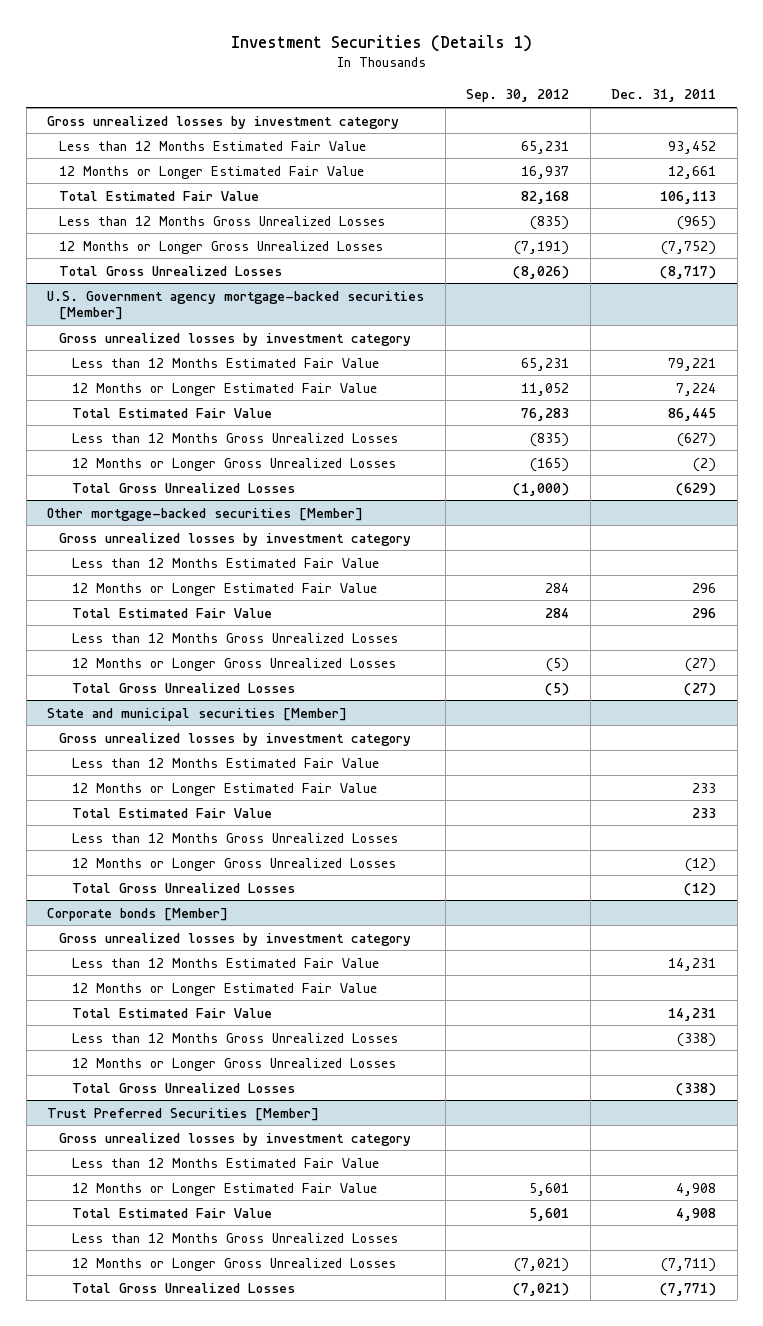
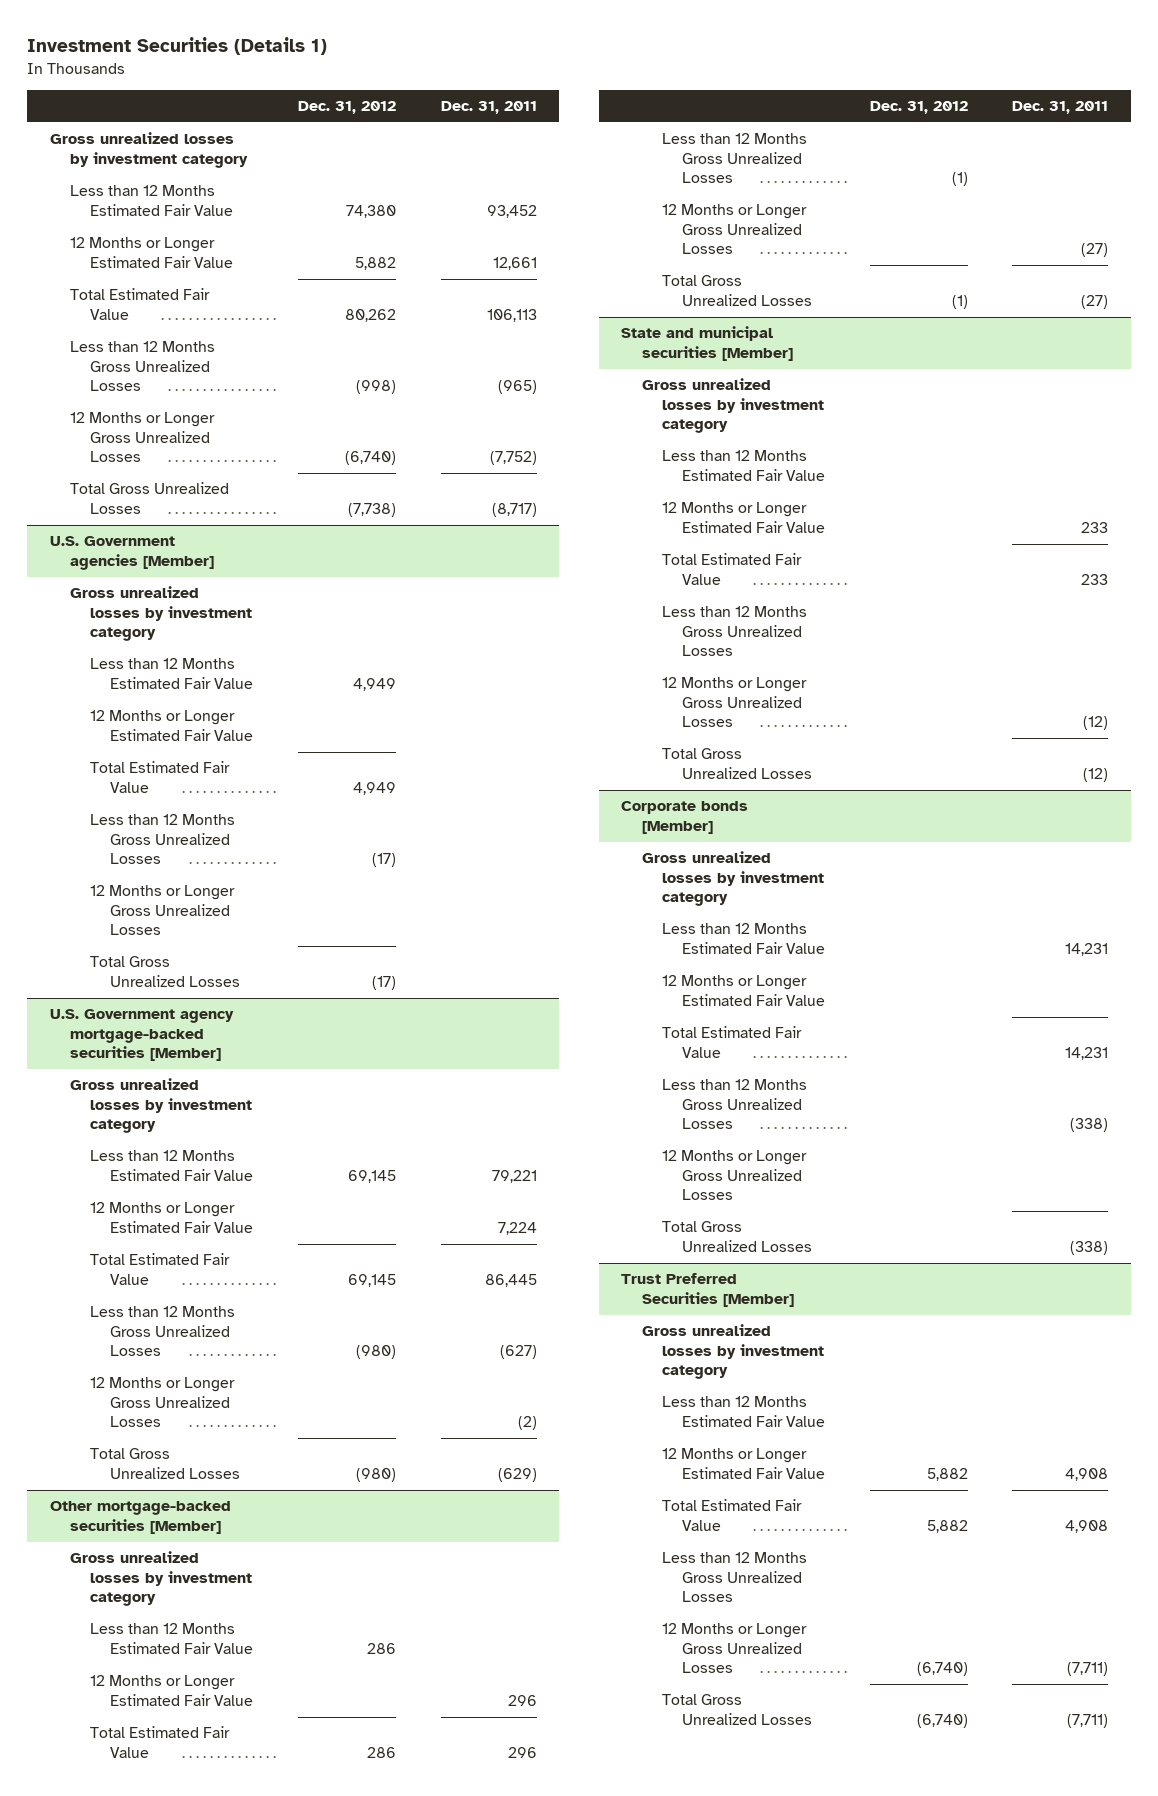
- | Sep. 30, 2012 | Dec. 31, 2011
+ | Dec. 31, 2012 | Dec. 31, 2011
+ U.S. Government agencies [Member]
+ Gross unrealized losses by investment category
+ Less than 12 Months Estimated Fair Value | 4,949 |
+ 12 Months or Longer Estimated Fair Value
+ Total Estimated Fair Value | 4,949 |
+ Less than 12 Months Gross Unrealized Losses | (17) |
+ 12 Months or Longer Gross Unrealized Losses
+ Total Gross Unrealized Losses | (17) |
@ Trust Preferred Securities [Member]
- Total Gross Unrealized Losses | (7,021) | (7,771)
+ Total Gross Unrealized Losses | (6,740) | (7,711)

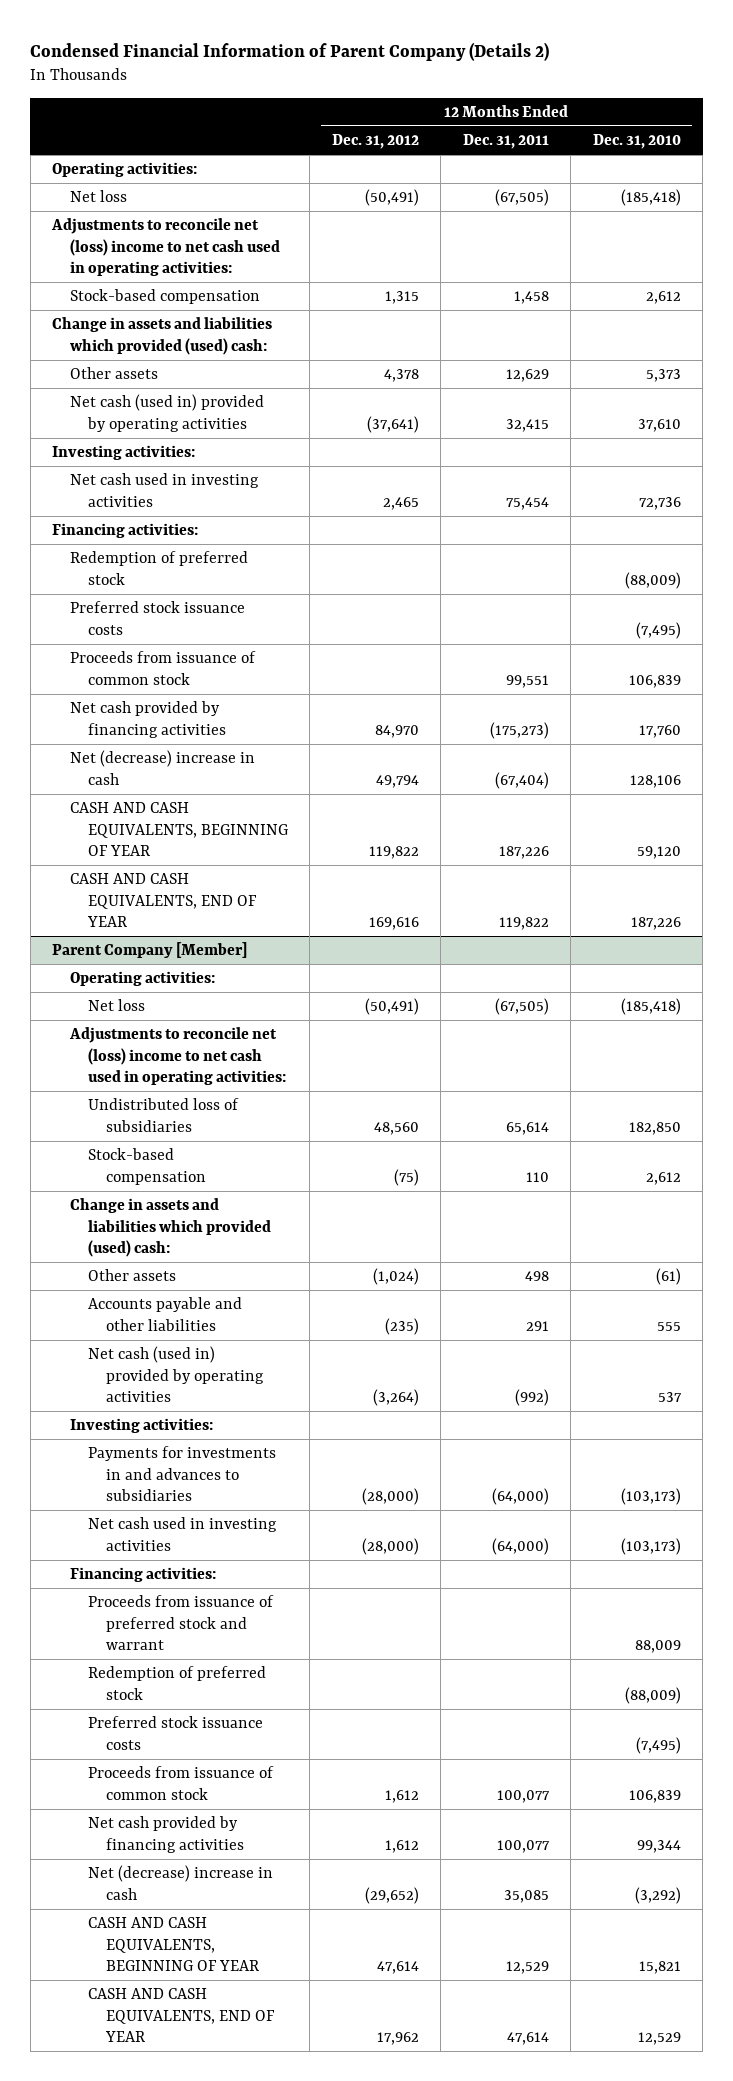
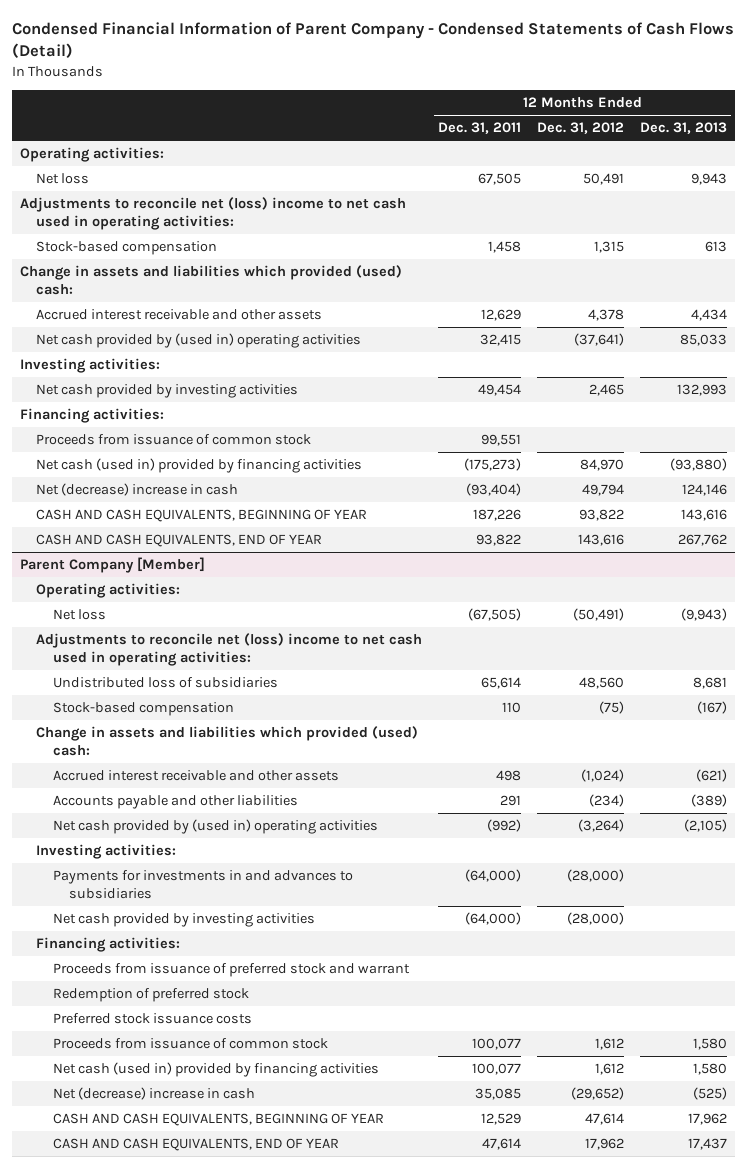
- Condensed Financial Information of Parent Company (Details 2)
+ Condensed Financial Information of Parent Company - Condensed Statements of Cash Flows (Detail)
- | 12 Months Ended Dec. 31, 2012 | 12 Months Ended Dec. 31, 2011 | 12 Months Ended Dec. 31, 2010
+ | 12 Months Ended Dec. 31, 2011 | 12 Months Ended Dec. 31, 2012 | 12 Months Ended Dec. 31, 2013
- Net loss | (50,491) | (67,505) | (185,418)
+ Net loss | 67,505 | 50,491 | 9,943
- Other assets | 4,378 | 12,629 | 5,373
- Net cash (used in) provided by operating activities | (37,641) | 32,415 | 37,610
+ Accrued interest receivable and other assets | 12,629 | 4,378 | 4,434
+ Net cash provided by (used in) operating activities | 32,415 | (37,641) | 85,033
- Net cash used in investing activities | 2,465 | 75,454 | 72,736
+ Net cash provided by investing activities | 49,454 | 2,465 | 132,993
- Redemption of preferred stock | | | (88,009)
- Preferred stock issuance costs | | | (7,495)
- Net cash provided by financing activities | 84,970 | (175,273) | 17,760
- Net (decrease) increase in cash | 49,794 | (67,404) | 128,106
- CASH AND CASH EQUIVALENTS, BEGINNING OF YEAR | 119,822 | 187,226 | 59,120
- CASH AND CASH EQUIVALENTS, END OF YEAR | 169,616 | 119,822 | 187,226
+ Net cash (used in) provided by financing activities | (175,273) | 84,970 | (93,880)
+ Net (decrease) increase in cash | (93,404) | 49,794 | 124,146
+ CASH AND CASH EQUIVALENTS, BEGINNING OF YEAR | 187,226 | 93,822 | 143,616
+ CASH AND CASH EQUIVALENTS, END OF YEAR | 93,822 | 143,616 | 267,762
@ Parent Company [Member]
- Other assets | (1,024) | 498 | (61)
- Accounts payable and other liabilities | (235) | 291 | 555
- Net cash (used in) provided by operating activities | (3,264) | (992) | 537
+ Accrued interest receivable and other assets | 498 | (1,024) | (621)
+ Accounts payable and other liabilities | 291 | (234) | (389)
+ Net cash provided by (used in) operating activities | (992) | (3,264) | (2,105)
- Net cash used in investing activities | (28,000) | (64,000) | (103,173)
+ Net cash provided by investing activities | (64,000) | (28,000) |
- Net cash provided by financing activities | 1,612 | 100,077 | 99,344
+ Net cash (used in) provided by financing activities | 100,077 | 1,612 | 1,580

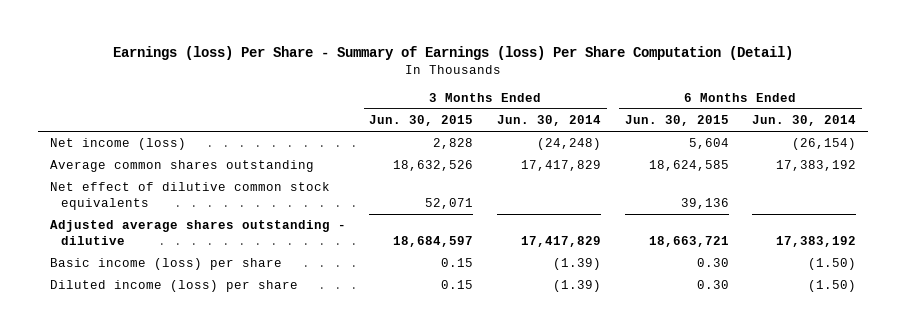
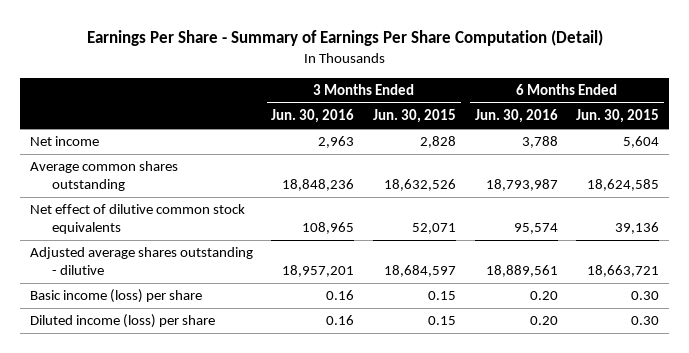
- Earnings (loss) Per Share - Summary of Earnings (loss) Per Share Computation (Detail)
+ Earnings Per Share - Summary of Earnings Per Share Computation (Detail)
- | 3 Months Ended Jun. 30, 2015 | 3 Months Ended Jun. 30, 2014 | 6 Months Ended Jun. 30, 2015 | 6 Months Ended Jun. 30, 2014
+ | 3 Months Ended Jun. 30, 2016 | 3 Months Ended Jun. 30, 2015 | 6 Months Ended Jun. 30, 2016 | 6 Months Ended Jun. 30, 2015
- Net income (loss) | 2,828 | (24,248) | 5,604 | (26,154)
+ Net income | 2,963 | 2,828 | 3,788 | 5,604

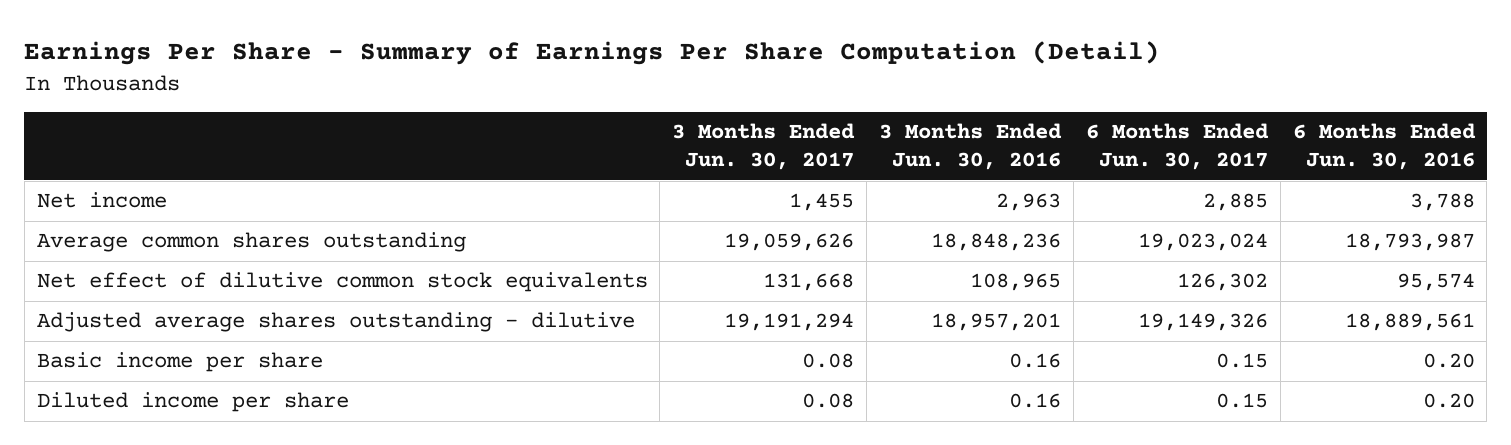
- | 3 Months Ended Jun. 30, 2016 | 3 Months Ended Jun. 30, 2015 | 6 Months Ended Jun. 30, 2016 | 6 Months Ended Jun. 30, 2015
+ | 3 Months Ended Jun. 30, 2017 | 3 Months Ended Jun. 30, 2016 | 6 Months Ended Jun. 30, 2017 | 6 Months Ended Jun. 30, 2016
- Basic income (loss) per share | 0.16 | 0.15 | 0.20 | 0.30
- Diluted income (loss) per share | 0.16 | 0.15 | 0.20 | 0.30
+ Basic income per share | 0.08 | 0.16 | 0.15 | 0.20
+ Diluted income per share | 0.08 | 0.16 | 0.15 | 0.20

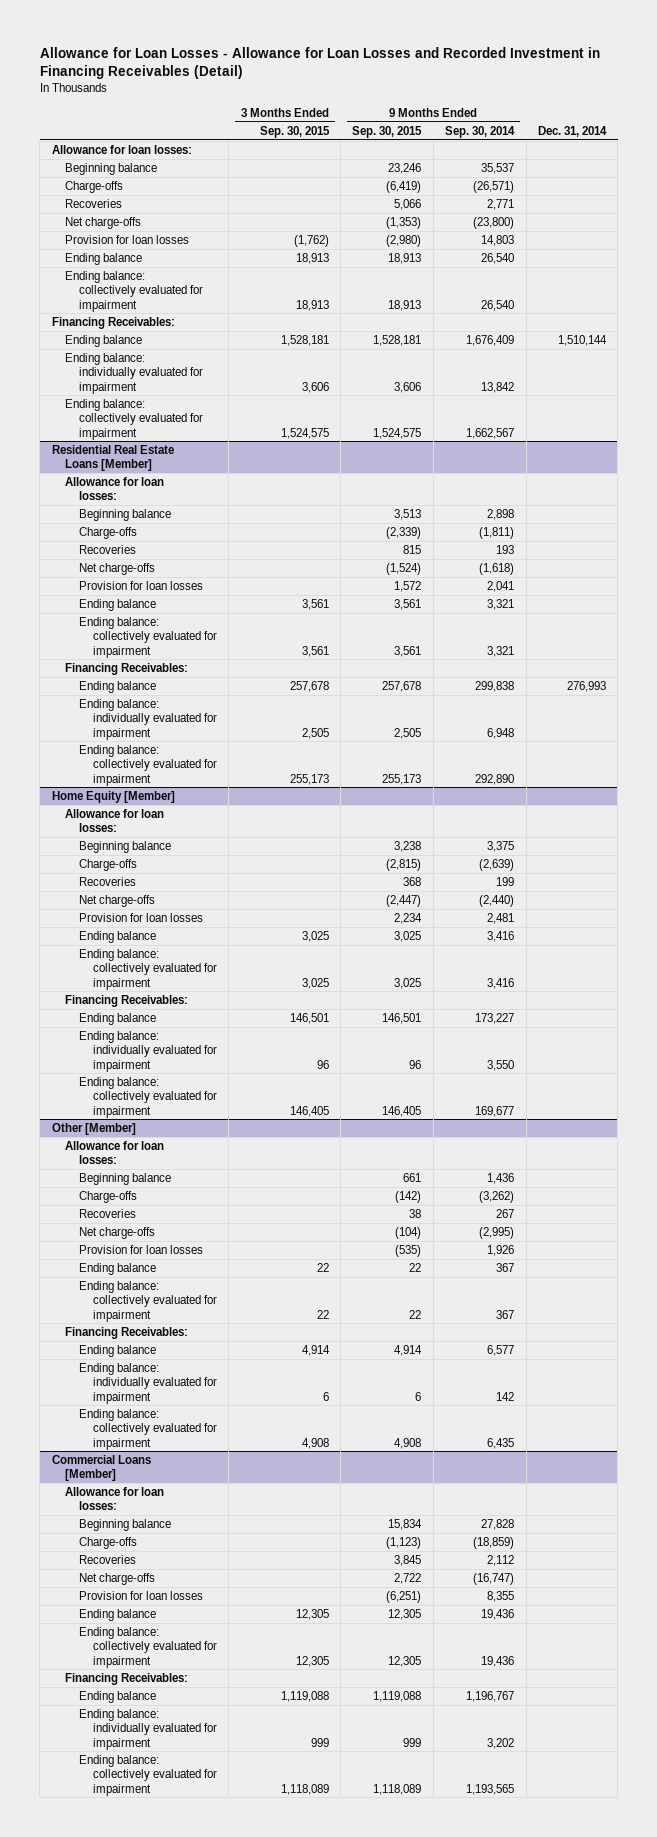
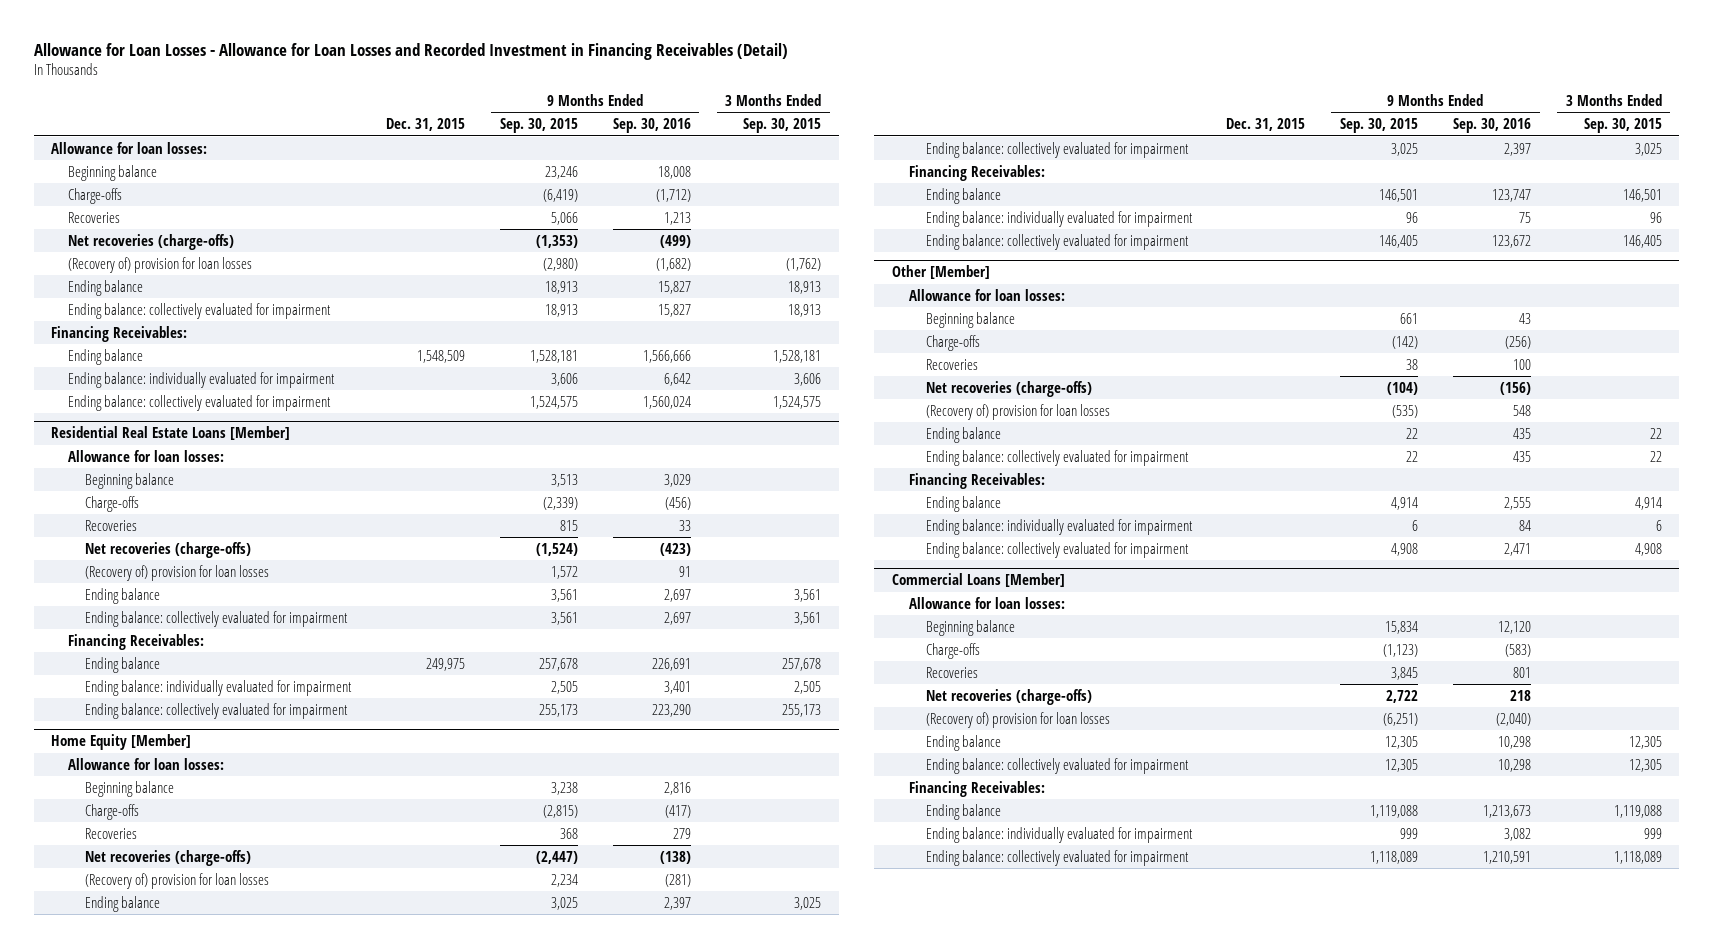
- | 3 Months Ended Sep. 30, 2015 | 9 Months Ended Sep. 30, 2015 | 9 Months Ended Sep. 30, 2014 | Dec. 31, 2014
+ | Dec. 31, 2015 | 9 Months Ended Sep. 30, 2015 | 9 Months Ended Sep. 30, 2016 | 3 Months Ended Sep. 30, 2015
- Net charge-offs | | (1,353) | (23,800) |
- Provision for loan losses | (1,762) | (2,980) | 14,803 |
+ Net recoveries (charge-offs) | | (1,353) | (499) |
+ (Recovery of) provision for loan losses | | (2,980) | (1,682) | (1,762)
@ Residential Real Estate Loans [Member]
- Net charge-offs | | (1,524) | (1,618) |
- Provision for loan losses | | 1,572 | 2,041 |
+ Net recoveries (charge-offs) | | (1,524) | (423) |
+ (Recovery of) provision for loan losses | | 1,572 | 91 |
@ Home Equity [Member]
- Net charge-offs | | (2,447) | (2,440) |
- Provision for loan losses | | 2,234 | 2,481 |
+ Net recoveries (charge-offs) | | (2,447) | (138) |
+ (Recovery of) provision for loan losses | | 2,234 | (281) |
@ Other [Member]
- Net charge-offs | | (104) | (2,995) |
- Provision for loan losses | | (535) | 1,926 |
+ Net recoveries (charge-offs) | | (104) | (156) |
+ (Recovery of) provision for loan losses | | (535) | 548 |
@ Commercial Loans [Member]
- Net charge-offs | | 2,722 | (16,747) |
- Provision for loan losses | | (6,251) | 8,355 |
+ Net recoveries (charge-offs) | | 2,722 | 218 |
+ (Recovery of) provision for loan losses | | (6,251) | (2,040) |

